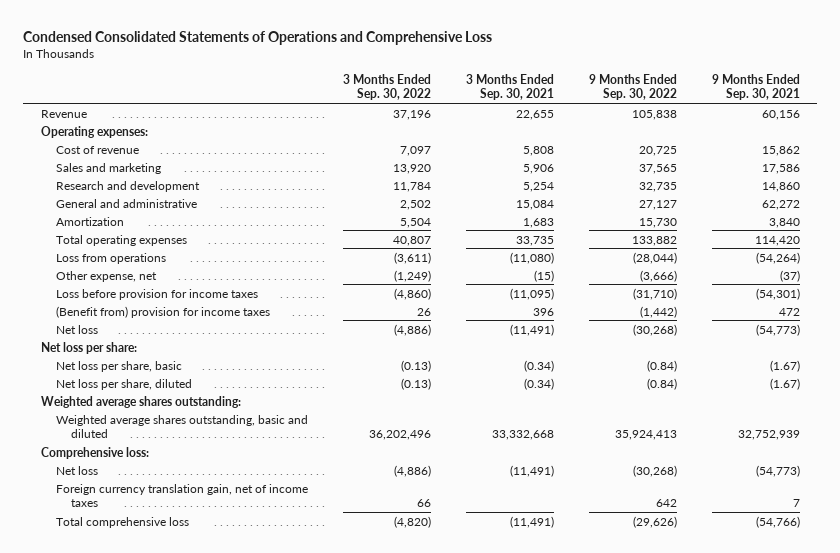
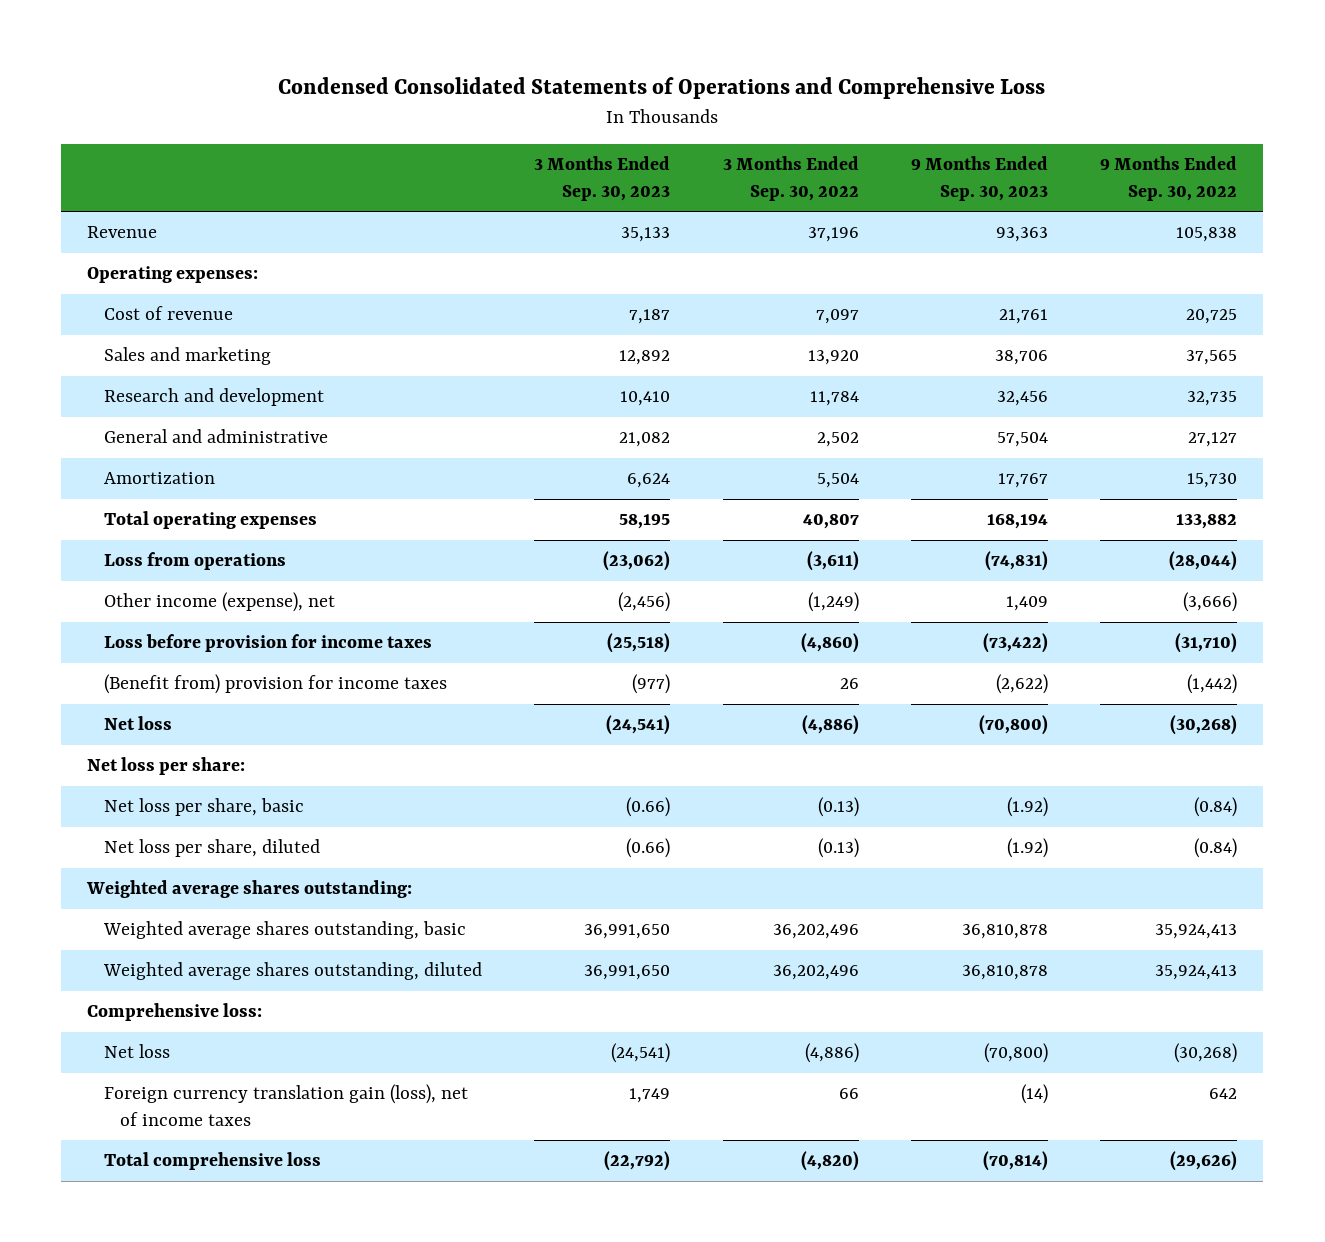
- | 3 Months Ended Sep. 30, 2022 | 3 Months Ended Sep. 30, 2021 | 9 Months Ended Sep. 30, 2022 | 9 Months Ended Sep. 30, 2021
+ | 3 Months Ended Sep. 30, 2023 | 3 Months Ended Sep. 30, 2022 | 9 Months Ended Sep. 30, 2023 | 9 Months Ended Sep. 30, 2022
- Other expense, net | (1,249) | (15) | (3,666) | (37)
+ Other income (expense), net | (2,456) | (1,249) | 1,409 | (3,666)
- Weighted average shares outstanding, basic and diluted | 36,202,496 | 33,332,668 | 35,924,413 | 32,752,939
+ Weighted average shares outstanding, basic | 36,991,650 | 36,202,496 | 36,810,878 | 35,924,413
+ Weighted average shares outstanding, diluted | 36,991,650 | 36,202,496 | 36,810,878 | 35,924,413
- Foreign currency translation gain, net of income taxes | 66 | | 642 | 7
+ Foreign currency translation gain (loss), net of income taxes | 1,749 | 66 | (14) | 642

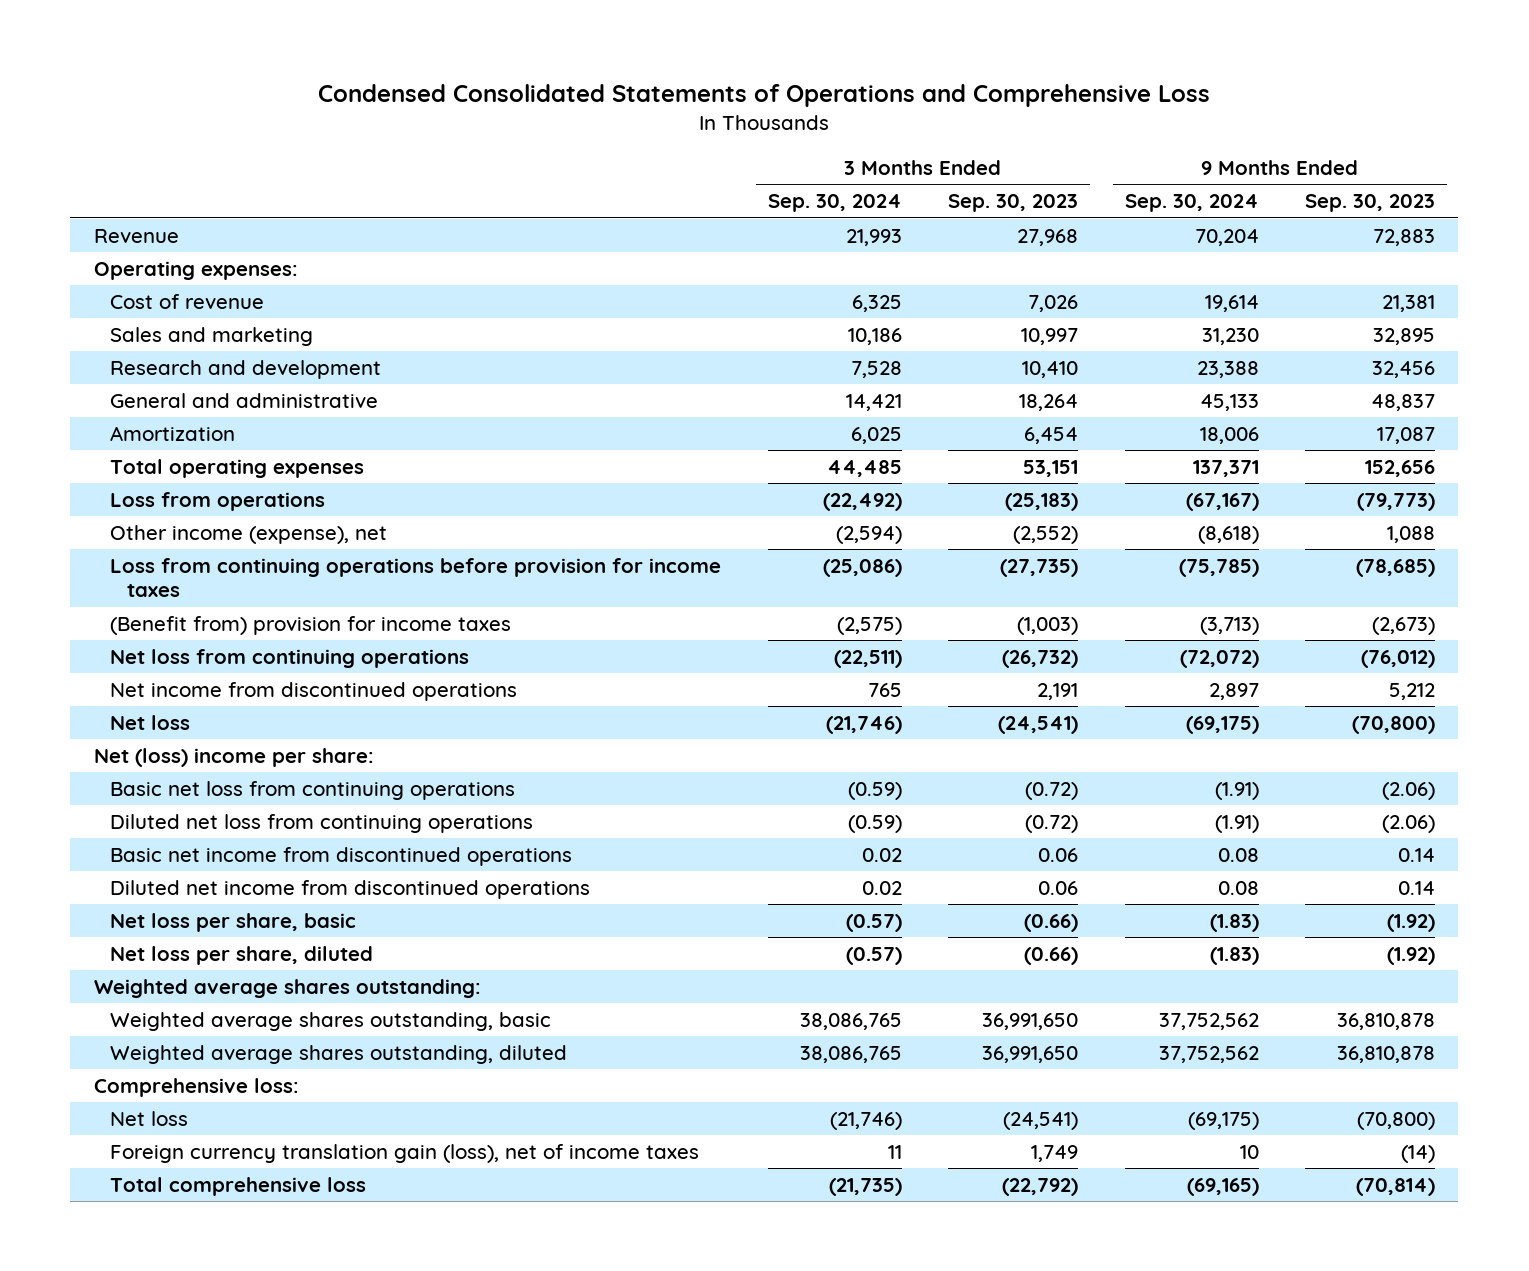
- | 3 Months Ended Sep. 30, 2023 | 3 Months Ended Sep. 30, 2022 | 9 Months Ended Sep. 30, 2023 | 9 Months Ended Sep. 30, 2022
+ | 3 Months Ended Sep. 30, 2024 | 3 Months Ended Sep. 30, 2023 | 9 Months Ended Sep. 30, 2024 | 9 Months Ended Sep. 30, 2023
- Revenue | 35,133 | 37,196 | 93,363 | 105,838
+ Revenue | 21,993 | 27,968 | 70,204 | 72,883
- Cost of revenue | 7,187 | 7,097 | 21,761 | 20,725
- Sales and marketing | 12,892 | 13,920 | 38,706 | 37,565
+ Cost of revenue | 6,325 | 7,026 | 19,614 | 21,381
+ Sales and marketing | 10,186 | 10,997 | 31,230 | 32,895
- General and administrative | 21,082 | 2,502 | 57,504 | 27,127
- Amortization | 6,624 | 5,504 | 17,767 | 15,730
- Total operating expenses | 58,195 | 40,807 | 168,194 | 133,882
- Loss from operations | (23,062) | (3,611) | (74,831) | (28,044)
- Other income (expense), net | (2,456) | (1,249) | 1,409 | (3,666)
- Loss before provision for income taxes | (25,518) | (4,860) | (73,422) | (31,710)
- (Benefit from) provision for income taxes | (977) | 26 | (2,622) | (1,442)
+ General and administrative | 14,421 | 18,264 | 45,133 | 48,837
+ Amortization | 6,025 | 6,454 | 18,006 | 17,087
+ Total operating expenses | 44,485 | 53,151 | 137,371 | 152,656
+ Loss from operations | (22,492) | (25,183) | (67,167) | (79,773)
+ Other income (expense), net | (2,594) | (2,552) | (8,618) | 1,088
+ Loss from continuing operations before provision for income taxes | (25,086) | (27,735) | (75,785) | (78,685)
+ (Benefit from) provision for income taxes | (2,575) | (1,003) | (3,713) | (2,673)
+ Net loss from continuing operations | (22,511) | (26,732) | (72,072) | (76,012)
+ Net income from discontinued operations | 765 | 2,191 | 2,897 | 5,212
- Net loss per share:
+ Net (loss) income per share:
+ Basic net loss from continuing operations | (0.59) | (0.72) | (1.91) | (2.06)
+ Diluted net loss from continuing operations | (0.59) | (0.72) | (1.91) | (2.06)
+ Basic net income from discontinued operations | 0.02 | 0.06 | 0.08 | 0.14
+ Diluted net income from discontinued operations | 0.02 | 0.06 | 0.08 | 0.14

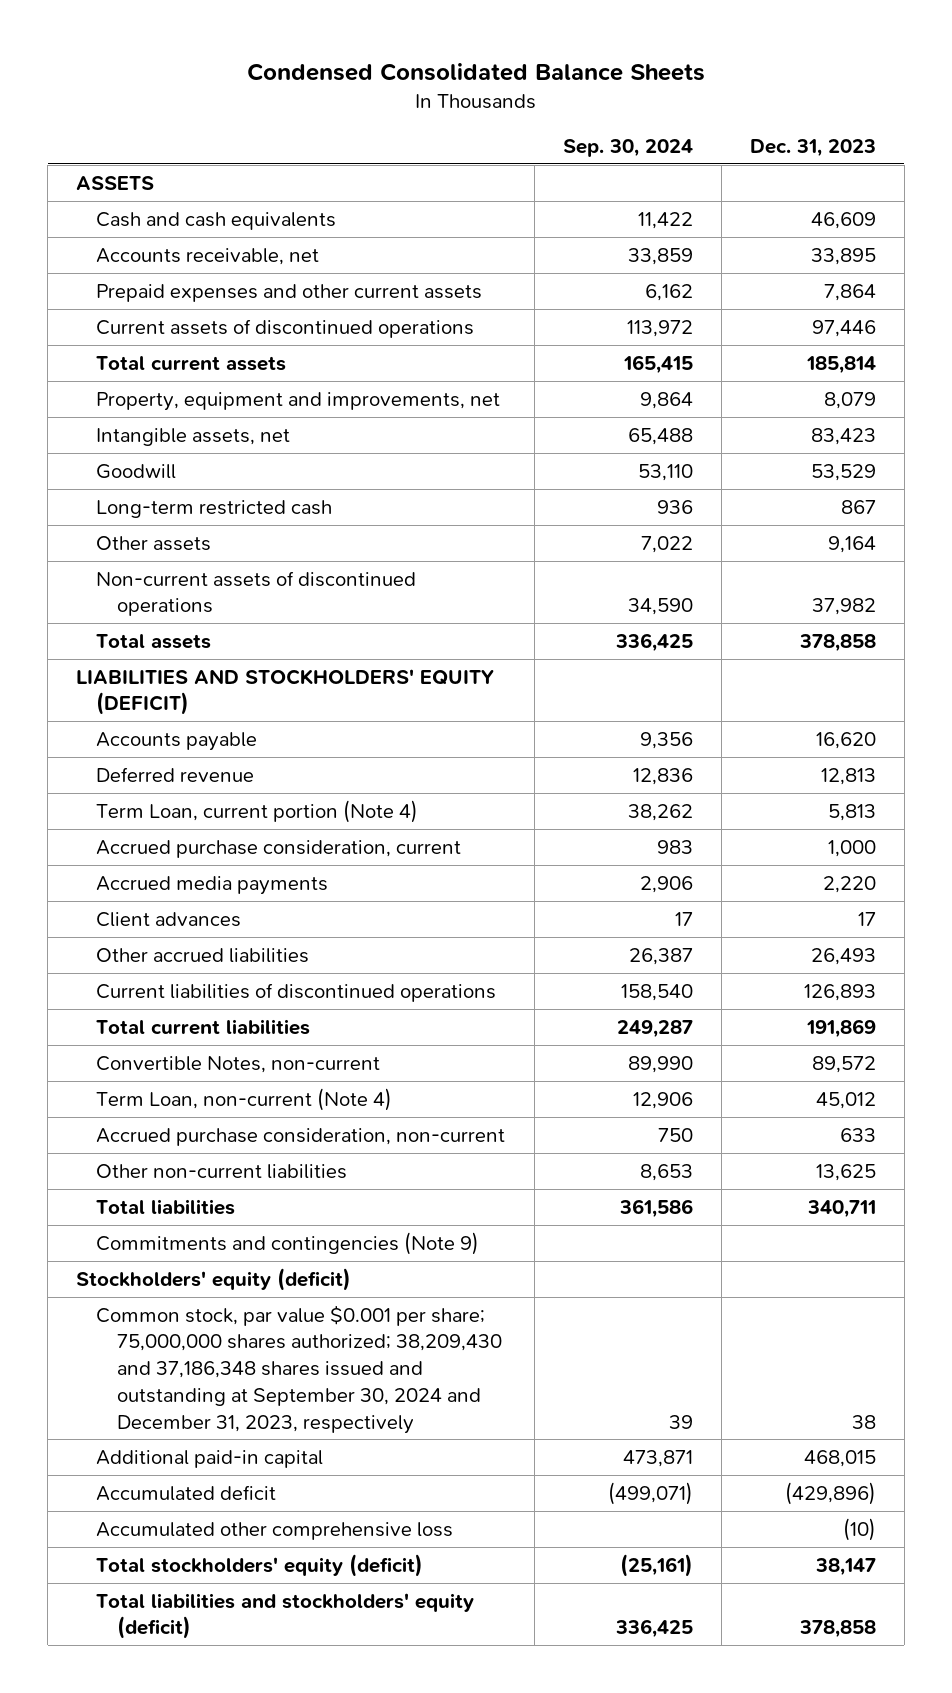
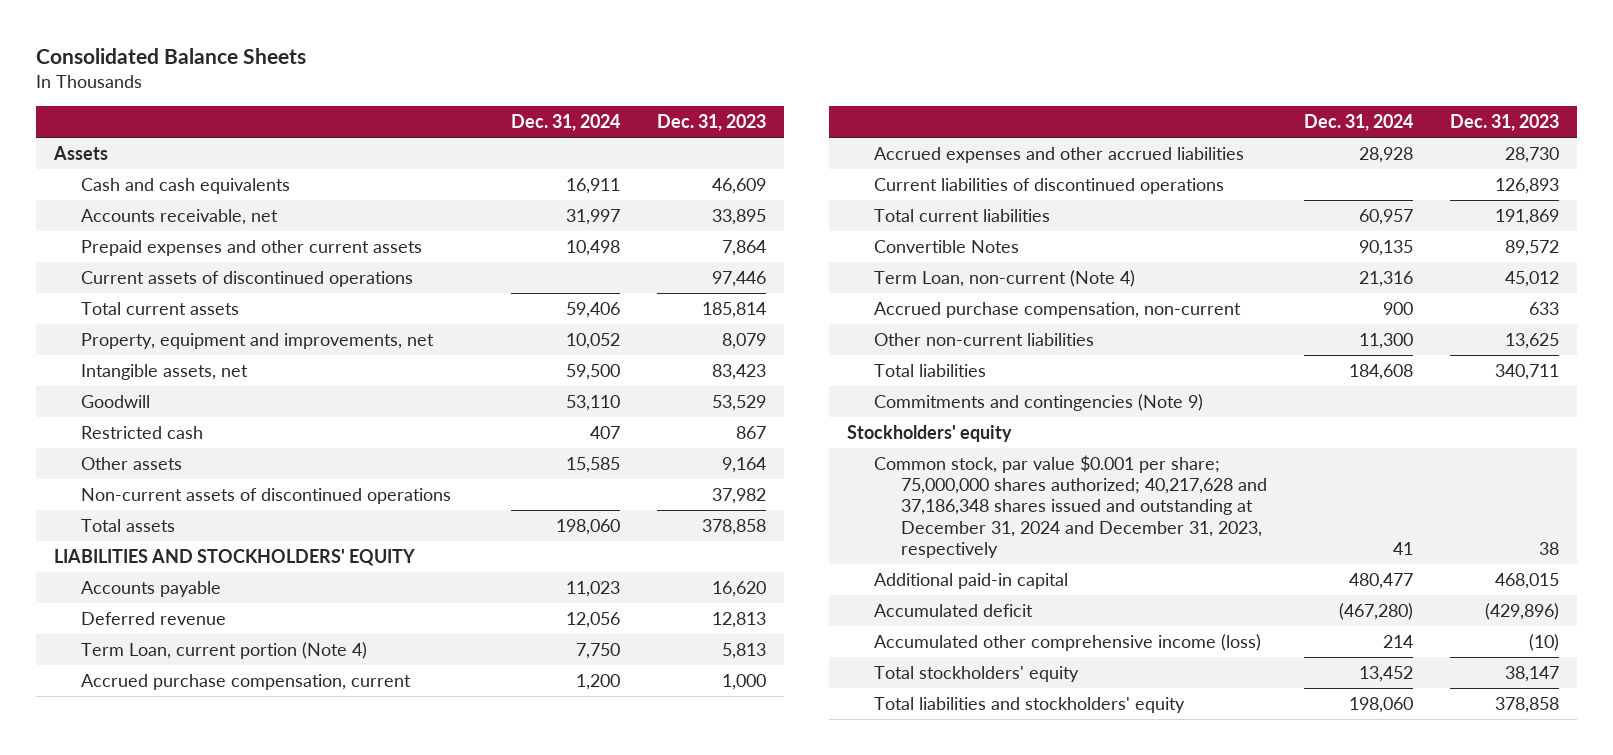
- Condensed Consolidated Balance Sheets
+ Consolidated Balance Sheets
- | Sep. 30, 2024 | Dec. 31, 2023
+ | Dec. 31, 2024 | Dec. 31, 2023
- ASSETS
+ Assets
- Long-term restricted cash | 936 | 867
+ Restricted cash | 407 | 867
- LIABILITIES AND STOCKHOLDERS' EQUITY (DEFICIT)
+ LIABILITIES AND STOCKHOLDERS' EQUITY
- Accrued purchase consideration, current | 983 | 1,000
- Accrued media payments | 2,906 | 2,220
- Client advances | 17 | 17
- Other accrued liabilities | 26,387 | 26,493
+ Accrued purchase compensation, current | 1,200 | 1,000
+ Accrued expenses and other accrued liabilities | 28,928 | 28,730
- Convertible Notes, non-current | 89,990 | 89,572
+ Convertible Notes | 90,135 | 89,572
- Accrued purchase consideration, non-current | 750 | 633
+ Accrued purchase compensation, non-current | 900 | 633
- Stockholders' equity (deficit)
- Common stock, par value $0.001 per share; 75,000,000 shares authorized; 38,209,430 and 37,186,348 shares issued and outstanding at September 30, 2024 and December 31, 2023, respectively | 39 | 38
+ Stockholders' equity
+ Common stock, par value $0.001 per share; 75,000,000 shares authorized; 40,217,628 and 37,186,348 shares issued and outstanding at December 31, 2024 and December 31, 2023, respectively | 41 | 38
- Accumulated other comprehensive loss | | (10)
- Total stockholders' equity (deficit) | (25,161) | 38,147
- Total liabilities and stockholders' equity (deficit) | 336,425 | 378,858
+ Accumulated other comprehensive income (loss) | 214 | (10)
+ Total stockholders' equity | 13,452 | 38,147
+ Total liabilities and stockholders' equity | 198,060 | 378,858

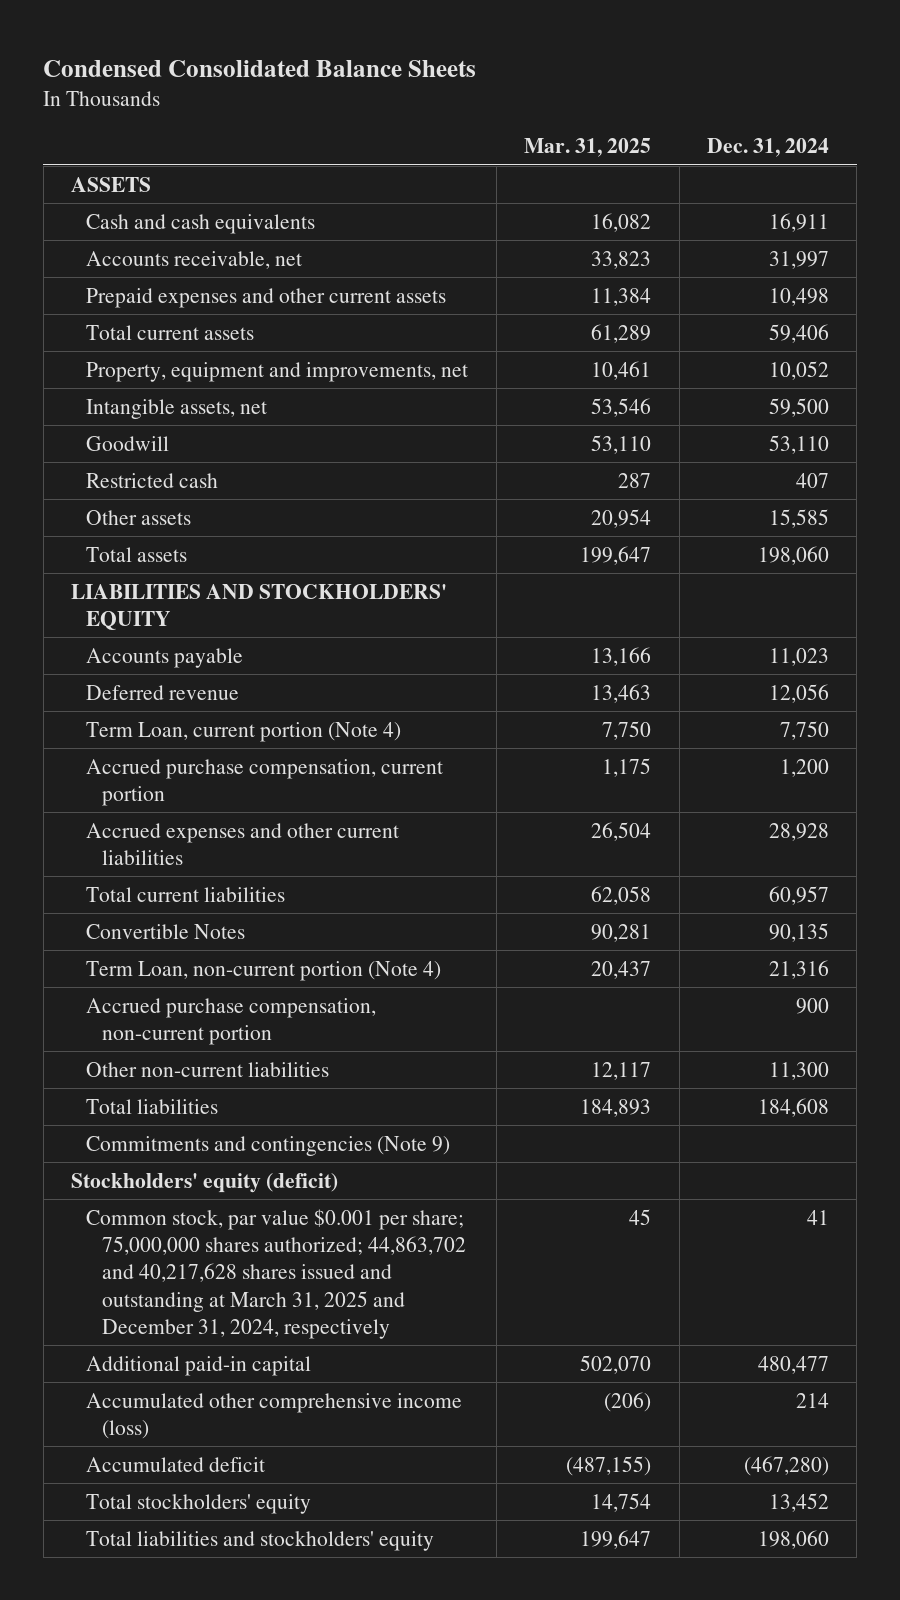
- Consolidated Balance Sheets
+ Condensed Consolidated Balance Sheets
- | Dec. 31, 2024 | Dec. 31, 2023
+ | Mar. 31, 2025 | Dec. 31, 2024
- Assets
+ ASSETS
- Current assets of discontinued operations | | 97,446
- Non-current assets of discontinued operations | | 37,982
- Accrued purchase compensation, current | 1,200 | 1,000
- Accrued expenses and other accrued liabilities | 28,928 | 28,730
- Current liabilities of discontinued operations | | 126,893
+ Accrued purchase compensation, current portion | 1,175 | 1,200
+ Accrued expenses and other current liabilities | 26,504 | 28,928
- Term Loan, non-current (Note 4) | 21,316 | 45,012
- Accrued purchase compensation, non-current | 900 | 633
+ Term Loan, non-current portion (Note 4) | 20,437 | 21,316
+ Accrued purchase compensation, non-current portion | | 900
- Stockholders' equity
- Common stock, par value $0.001 per share; 75,000,000 shares authorized; 40,217,628 and 37,186,348 shares issued and outstanding at December 31, 2024 and December 31, 2023, respectively | 41 | 38
+ Stockholders' equity (deficit)
+ Common stock, par value $0.001 per share; 75,000,000 shares authorized; 44,863,702 and 40,217,628 shares issued and outstanding at March 31, 2025 and December 31, 2024, respectively | 45 | 41
moved down: Accumulated deficit | (487,155) | (467,280)

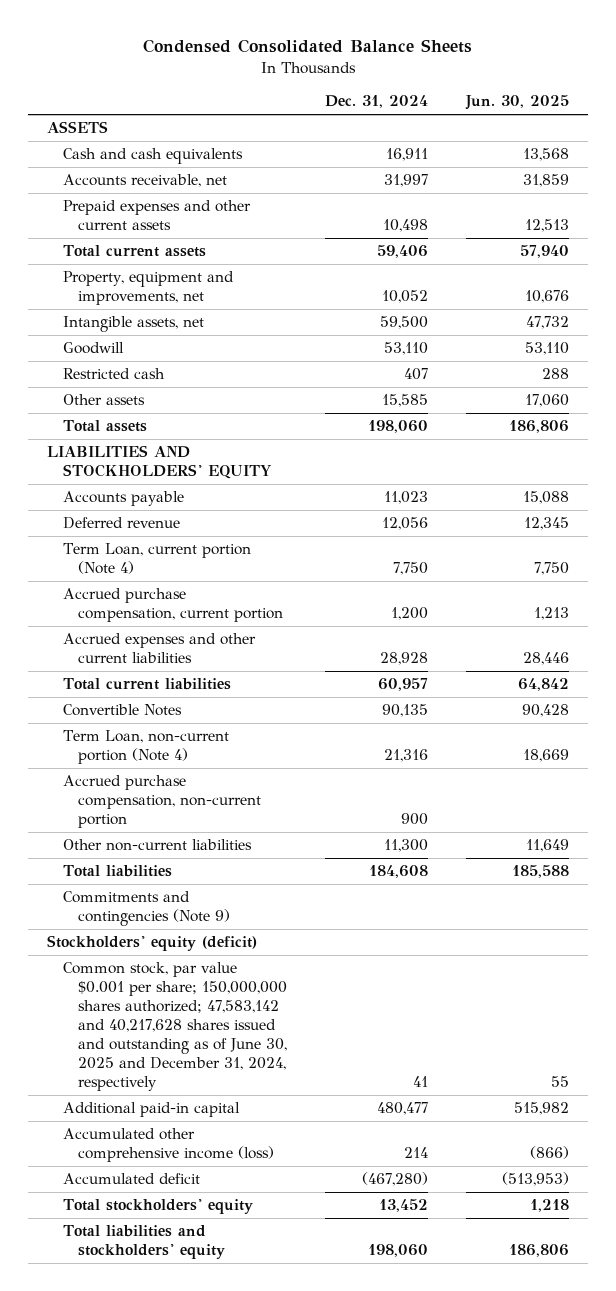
- | Mar. 31, 2025 | Dec. 31, 2024
+ | Dec. 31, 2024 | Jun. 30, 2025
- Common stock, par value $0.001 per share; 75,000,000 shares authorized; 44,863,702 and 40,217,628 shares issued and outstanding at March 31, 2025 and December 31, 2024, respectively | 45 | 41
+ Common stock, par value $0.001 per share; 150,000,000 shares authorized; 47,583,142 and 40,217,628 shares issued and outstanding as of June 30, 2025 and December 31, 2024, respectively | 41 | 55

